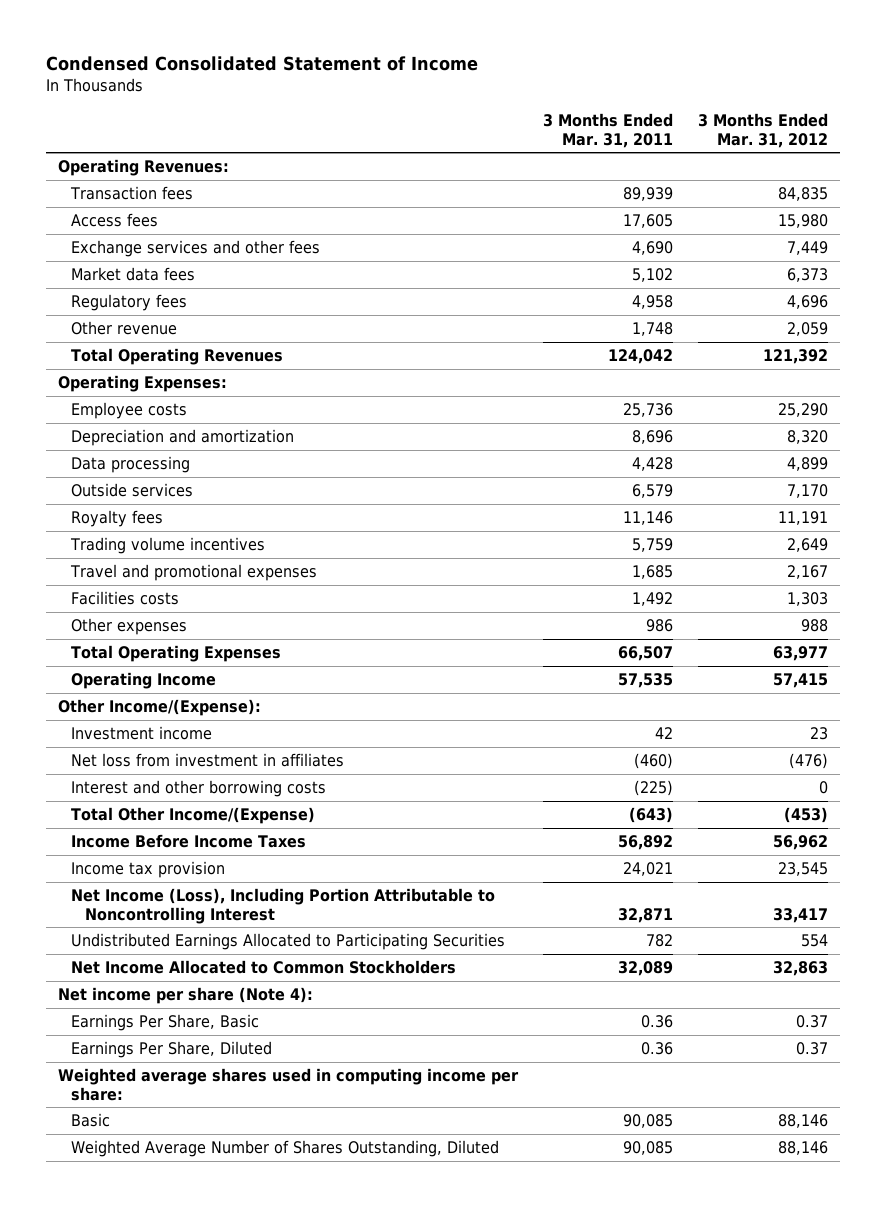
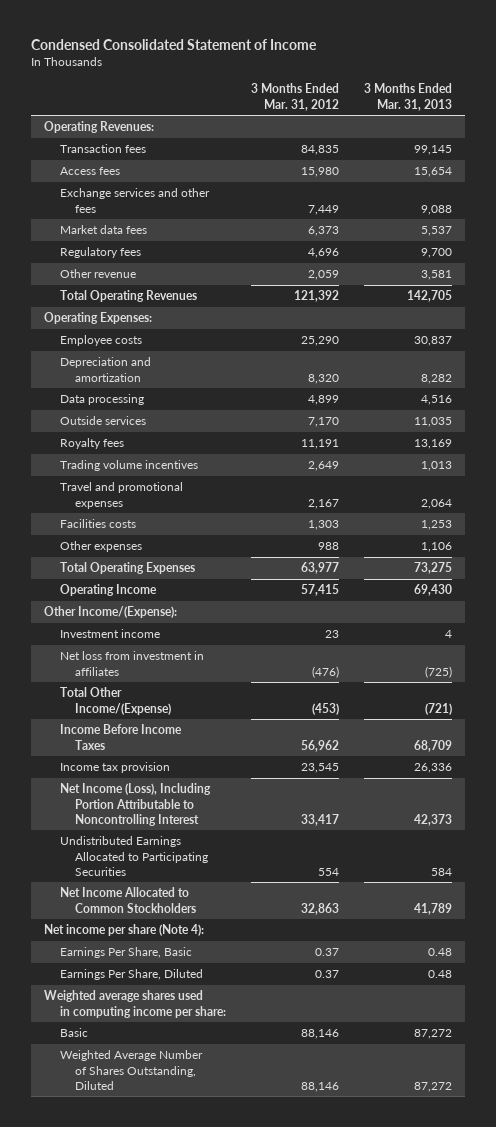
- | 3 Months Ended Mar. 31, 2011 | 3 Months Ended Mar. 31, 2012
+ | 3 Months Ended Mar. 31, 2012 | 3 Months Ended Mar. 31, 2013
- Interest and other borrowing costs | (225) | 0

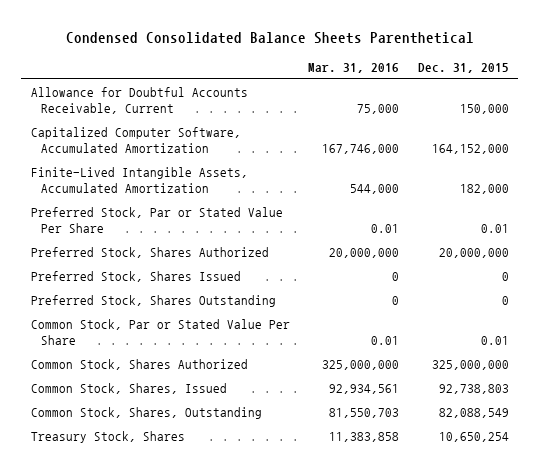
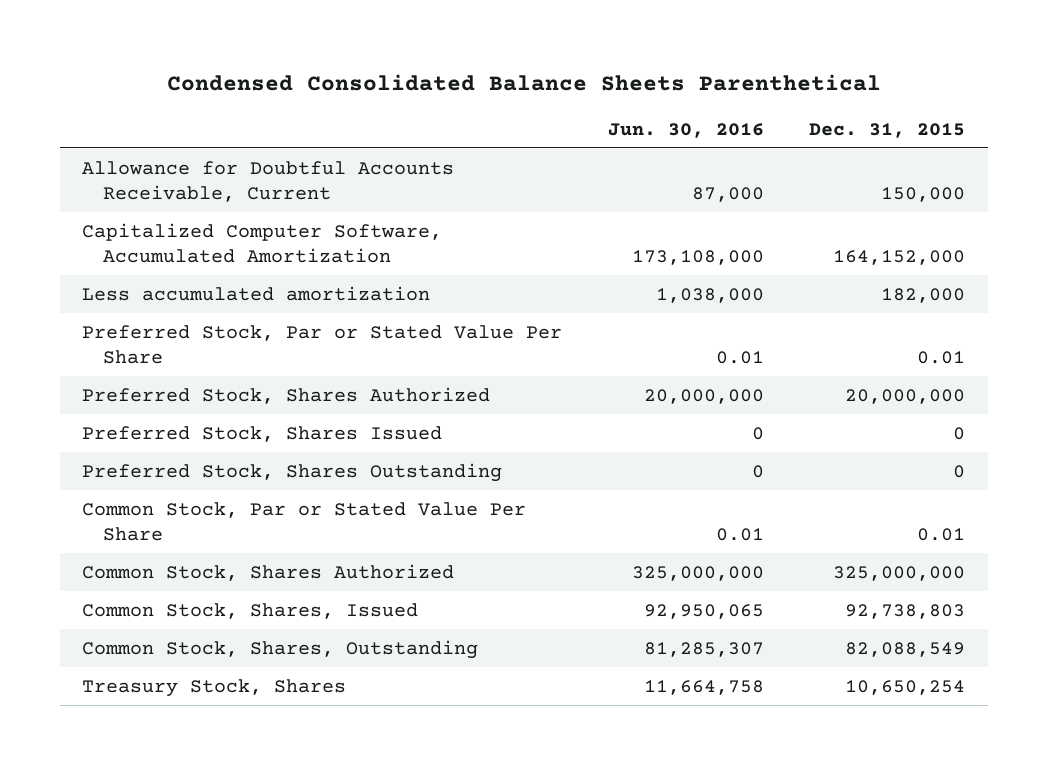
- | Mar. 31, 2016 | Dec. 31, 2015
+ | Jun. 30, 2016 | Dec. 31, 2015
- Finite-Lived Intangible Assets, Accumulated Amortization | 544,000 | 182,000
+ Less accumulated amortization | 1,038,000 | 182,000

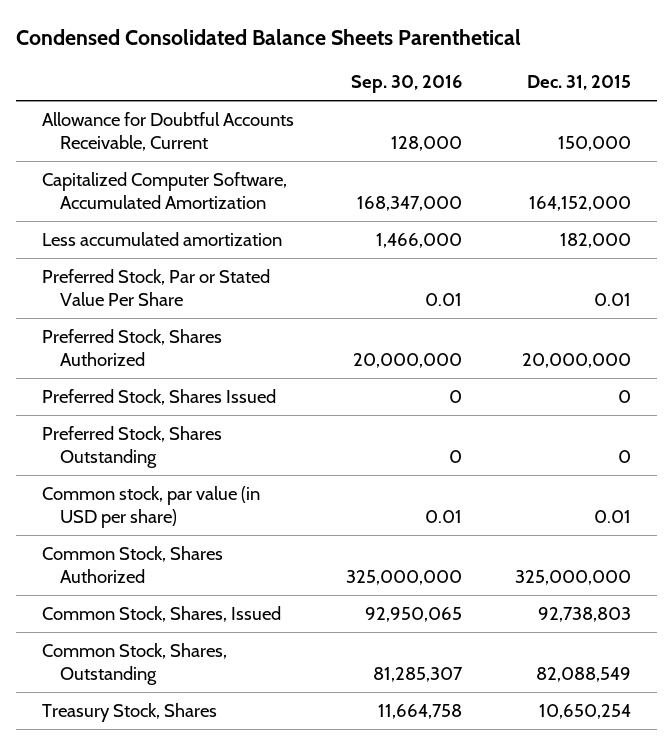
- | Jun. 30, 2016 | Dec. 31, 2015
+ | Sep. 30, 2016 | Dec. 31, 2015
- Common Stock, Par or Stated Value Per Share | 0.01 | 0.01
+ Common stock, par value (in USD per share) | 0.01 | 0.01

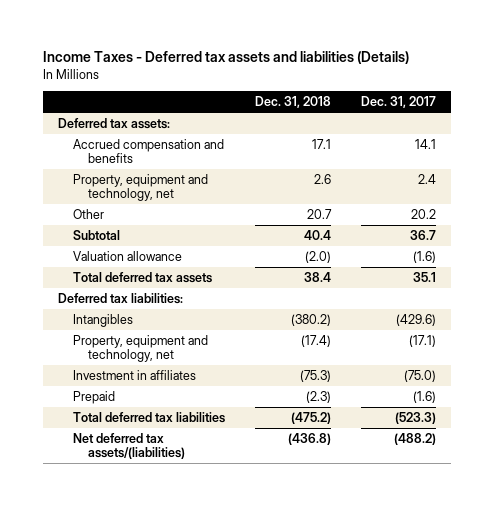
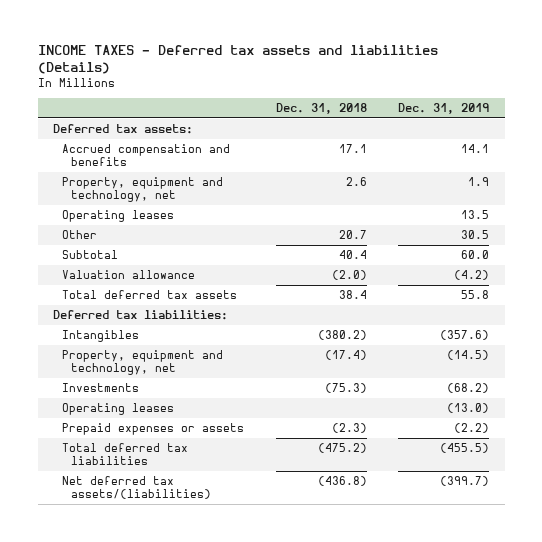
- Income Taxes - Deferred tax assets and liabilities (Details)
+ INCOME TAXES - Deferred tax assets and liabilities (Details)
- | Dec. 31, 2018 | Dec. 31, 2017
+ | Dec. 31, 2018 | Dec. 31, 2019
+ Operating leases | | 13.5
- Investment in affiliates | (75.3) | (75.0)
- Prepaid | (2.3) | (1.6)
+ Investments | (75.3) | (68.2)
+ Operating leases | | (13.0)
+ Prepaid expenses or assets | (2.3) | (2.2)

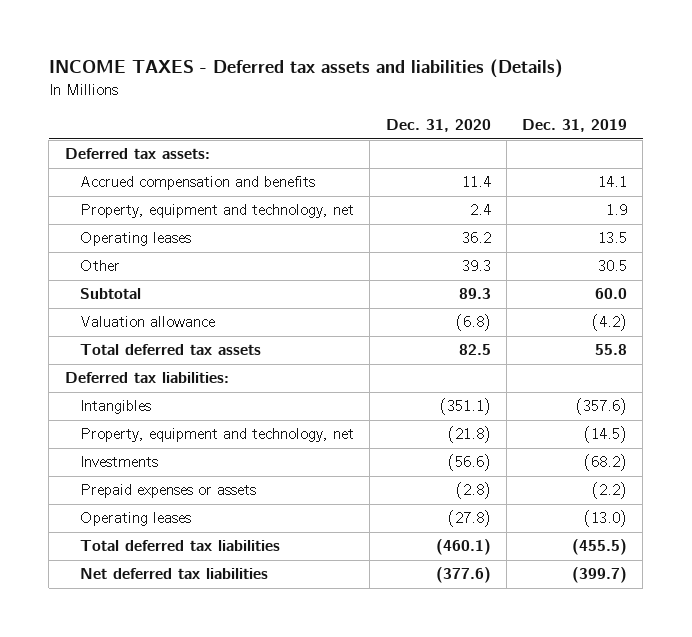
- | Dec. 31, 2018 | Dec. 31, 2019
+ | Dec. 31, 2020 | Dec. 31, 2019
moved down: Operating leases | (27.8) | (13.0)
- Net deferred tax assets/(liabilities) | (436.8) | (399.7)
+ Net deferred tax liabilities | (377.6) | (399.7)

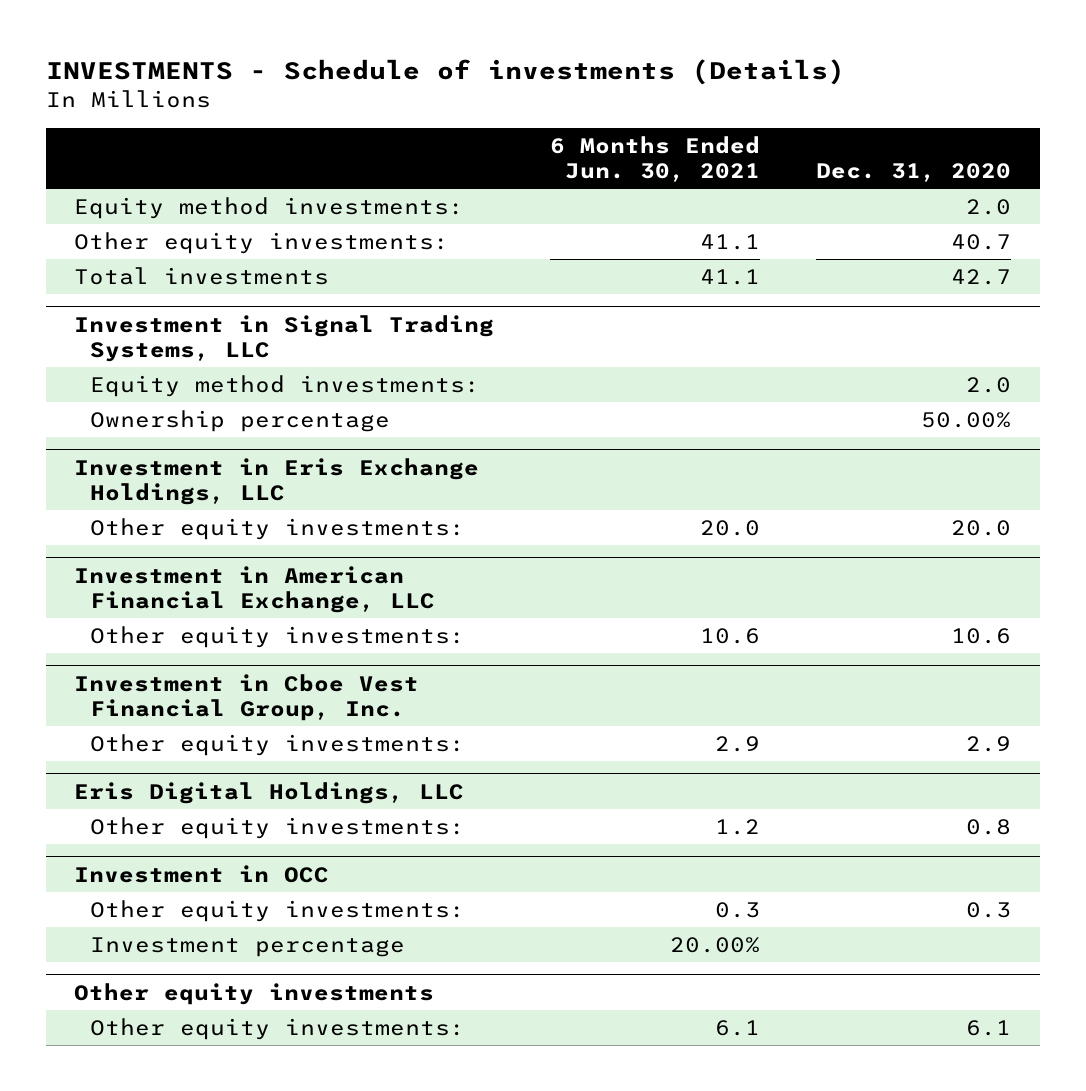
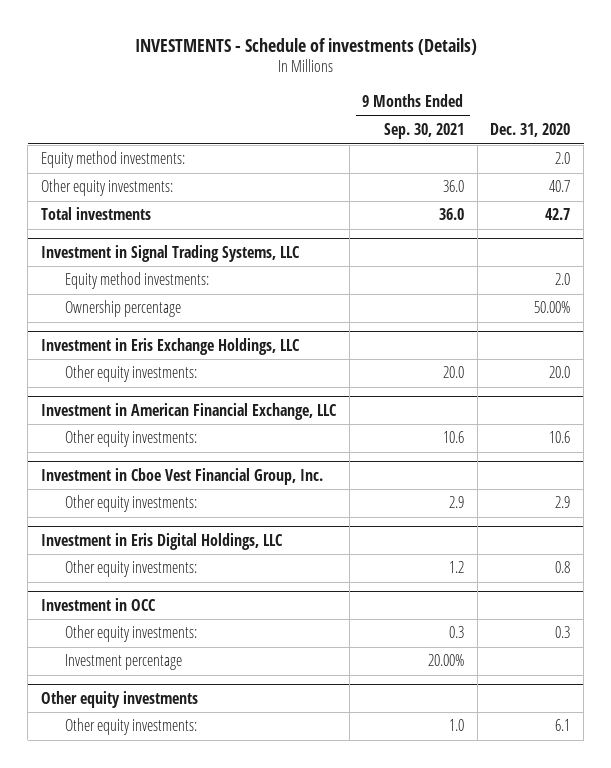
- | 6 Months Ended Jun. 30, 2021 | Dec. 31, 2020
+ | 9 Months Ended Sep. 30, 2021 | Dec. 31, 2020
- Eris Digital Holdings, LLC
+ Investment in Eris Digital Holdings, LLC

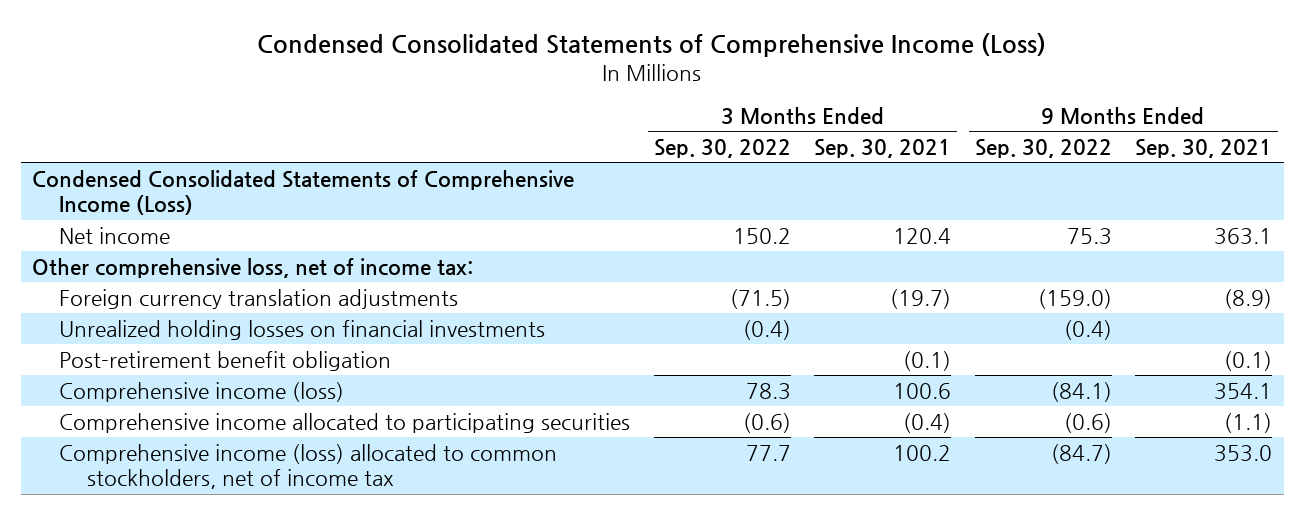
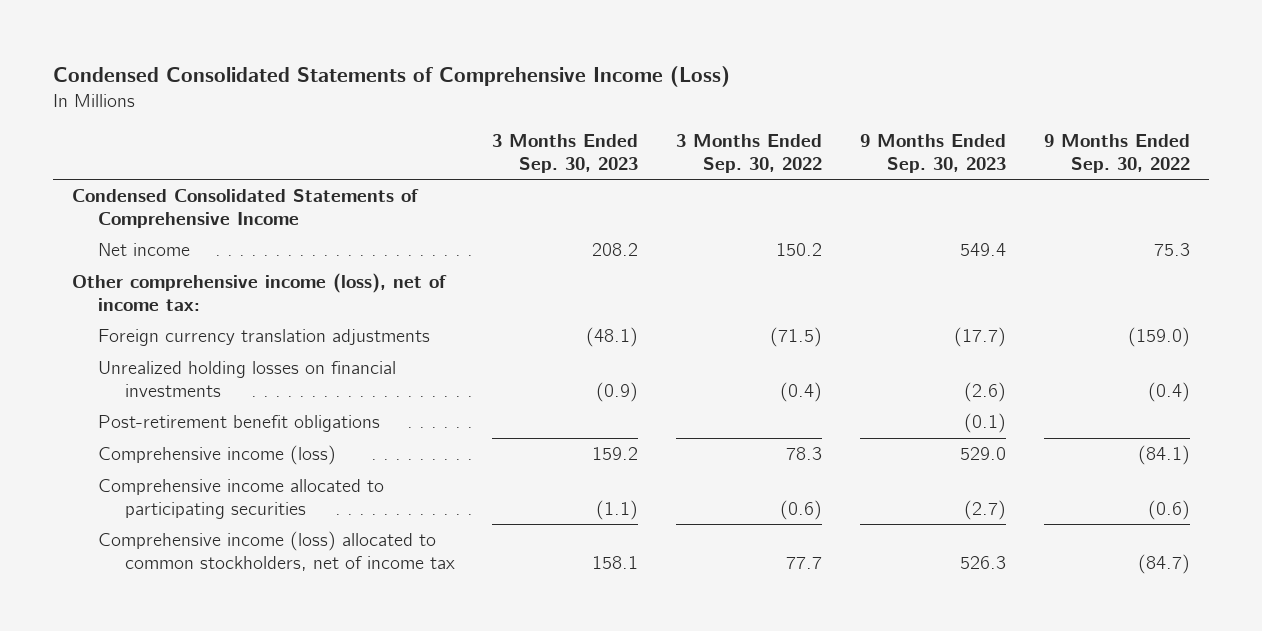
- | 3 Months Ended Sep. 30, 2022 | 3 Months Ended Sep. 30, 2021 | 9 Months Ended Sep. 30, 2022 | 9 Months Ended Sep. 30, 2021
+ | 3 Months Ended Sep. 30, 2023 | 3 Months Ended Sep. 30, 2022 | 9 Months Ended Sep. 30, 2023 | 9 Months Ended Sep. 30, 2022
- Condensed Consolidated Statements of Comprehensive Income (Loss)
+ Condensed Consolidated Statements of Comprehensive Income
- Other comprehensive loss, net of income tax:
+ Other comprehensive income (loss), net of income tax:
- Post-retirement benefit obligation | | (0.1) | | (0.1)
+ Post-retirement benefit obligations | | | (0.1) |

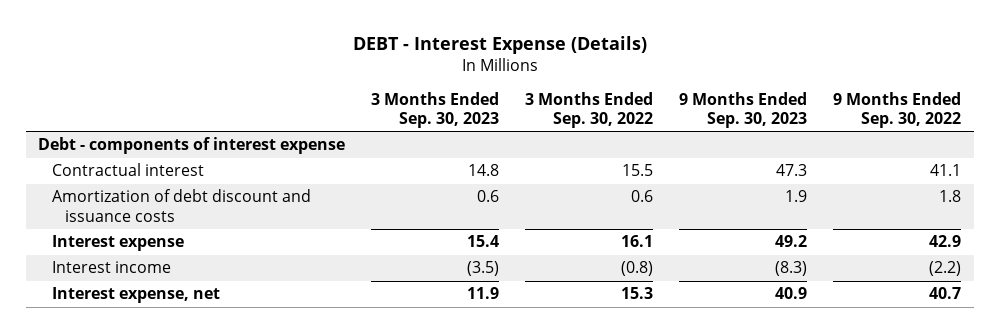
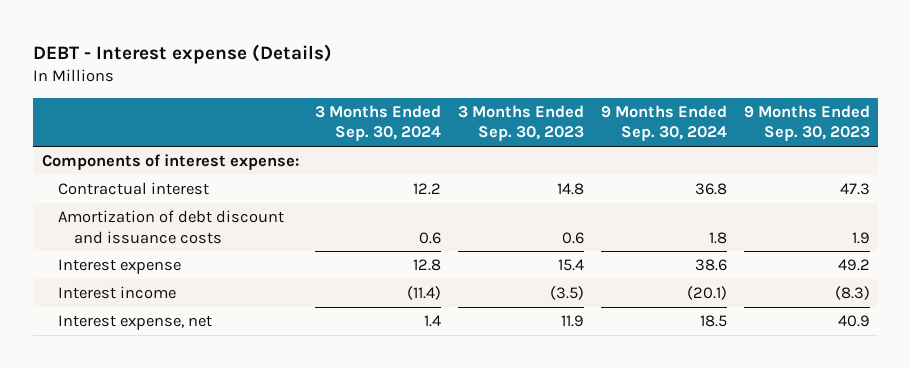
- DEBT - Interest Expense (Details)
+ DEBT - Interest expense (Details)
- | 3 Months Ended Sep. 30, 2023 | 3 Months Ended Sep. 30, 2022 | 9 Months Ended Sep. 30, 2023 | 9 Months Ended Sep. 30, 2022
+ | 3 Months Ended Sep. 30, 2024 | 3 Months Ended Sep. 30, 2023 | 9 Months Ended Sep. 30, 2024 | 9 Months Ended Sep. 30, 2023
- Debt - components of interest expense
+ Components of interest expense:

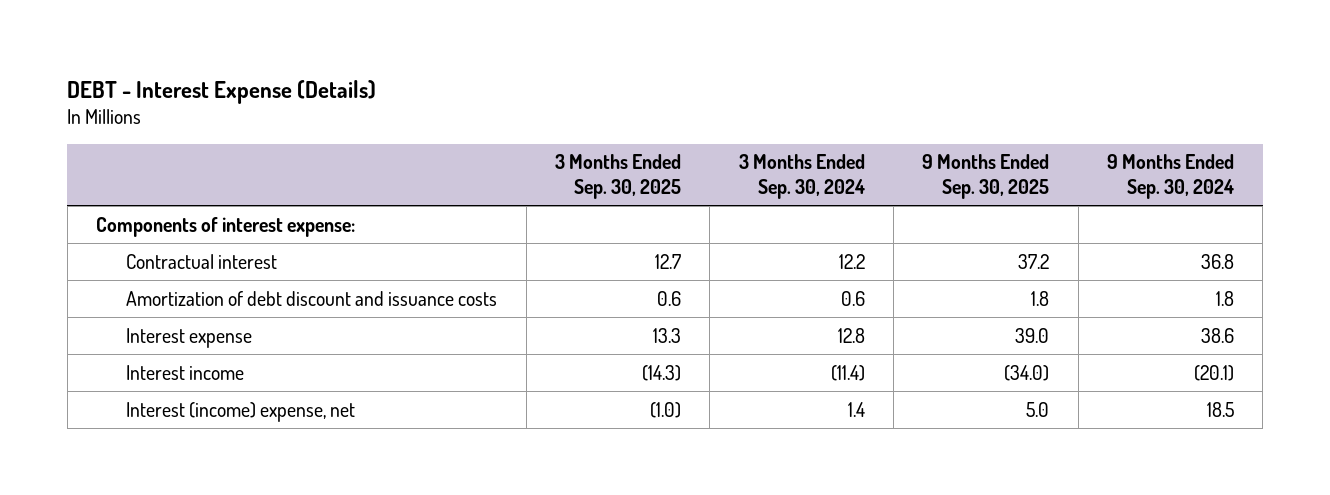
- DEBT - Interest expense (Details)
+ DEBT - Interest Expense (Details)
- | 3 Months Ended Sep. 30, 2024 | 3 Months Ended Sep. 30, 2023 | 9 Months Ended Sep. 30, 2024 | 9 Months Ended Sep. 30, 2023
+ | 3 Months Ended Sep. 30, 2025 | 3 Months Ended Sep. 30, 2024 | 9 Months Ended Sep. 30, 2025 | 9 Months Ended Sep. 30, 2024
- Interest expense, net | 1.4 | 11.9 | 18.5 | 40.9
+ Interest (income) expense, net | (1.0) | 1.4 | 5.0 | 18.5

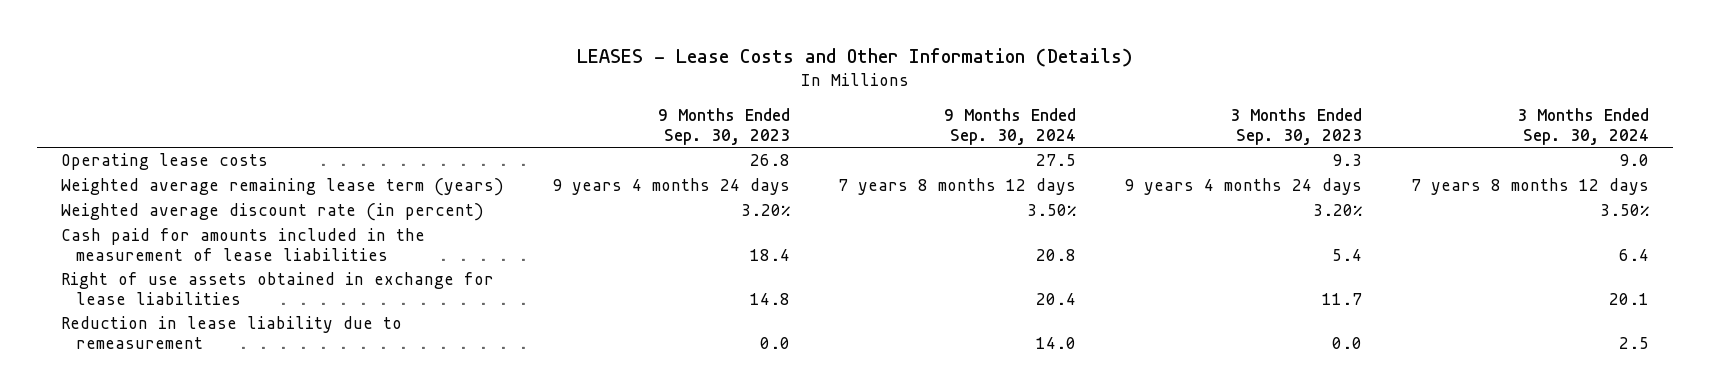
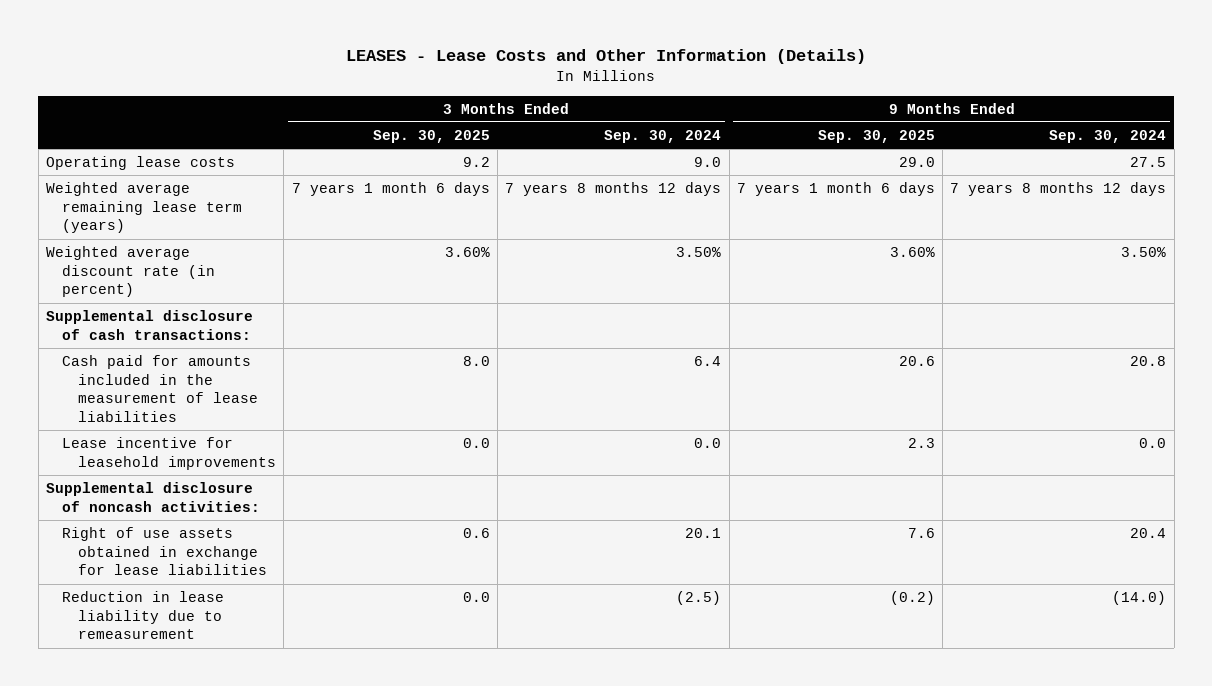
- | 9 Months Ended Sep. 30, 2023 | 9 Months Ended Sep. 30, 2024 | 3 Months Ended Sep. 30, 2023 | 3 Months Ended Sep. 30, 2024
+ | 3 Months Ended Sep. 30, 2025 | 3 Months Ended Sep. 30, 2024 | 9 Months Ended Sep. 30, 2025 | 9 Months Ended Sep. 30, 2024
+ Supplemental disclosure of cash transactions:
+ Lease incentive for leasehold improvements | 0.0 | 0.0 | 2.3 | 0.0
+ Supplemental disclosure of noncash activities:
- Reduction in lease liability due to remeasurement | 0.0 | 14.0 | 0.0 | 2.5
+ Reduction in lease liability due to remeasurement | 0.0 | (2.5) | (0.2) | (14.0)

